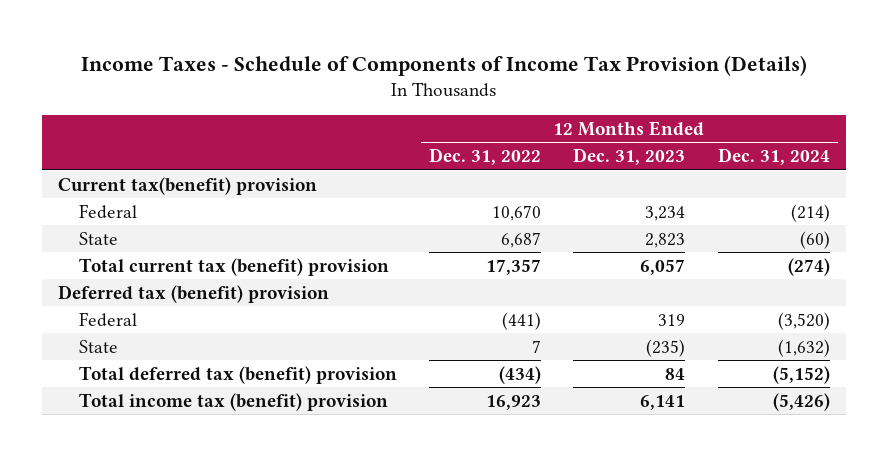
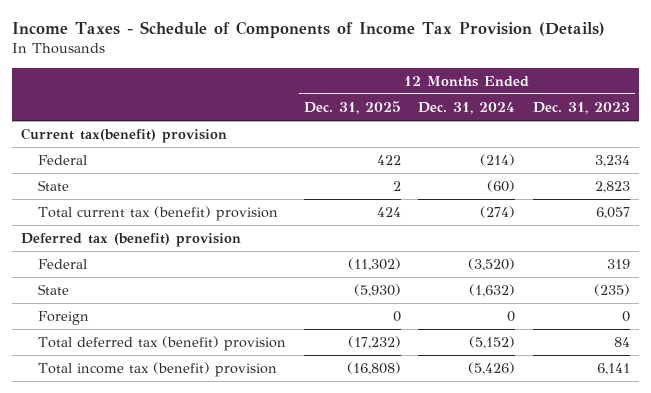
- | 12 Months Ended Dec. 31, 2022 | 12 Months Ended Dec. 31, 2023 | 12 Months Ended Dec. 31, 2024
+ | 12 Months Ended Dec. 31, 2025 | 12 Months Ended Dec. 31, 2024 | 12 Months Ended Dec. 31, 2023
+ Foreign | 0 | 0 | 0

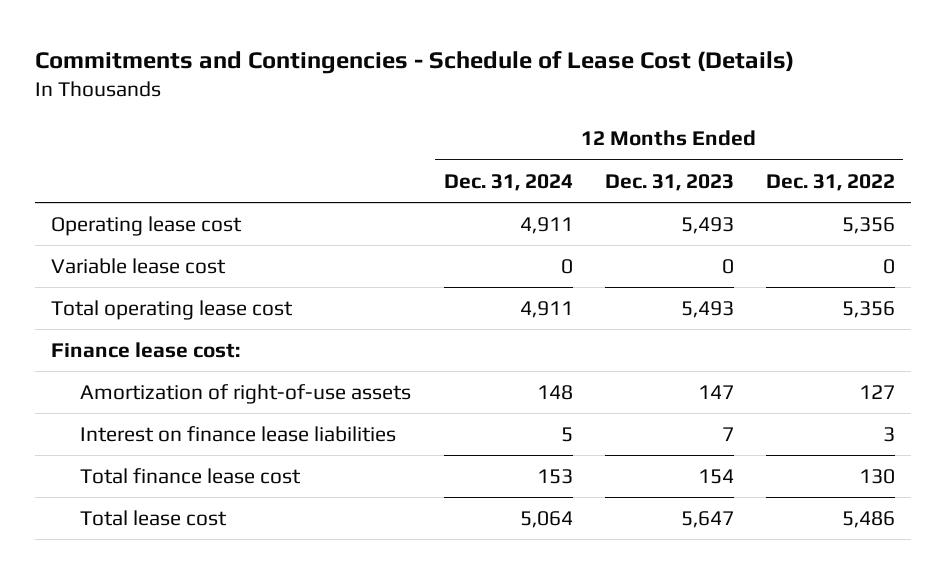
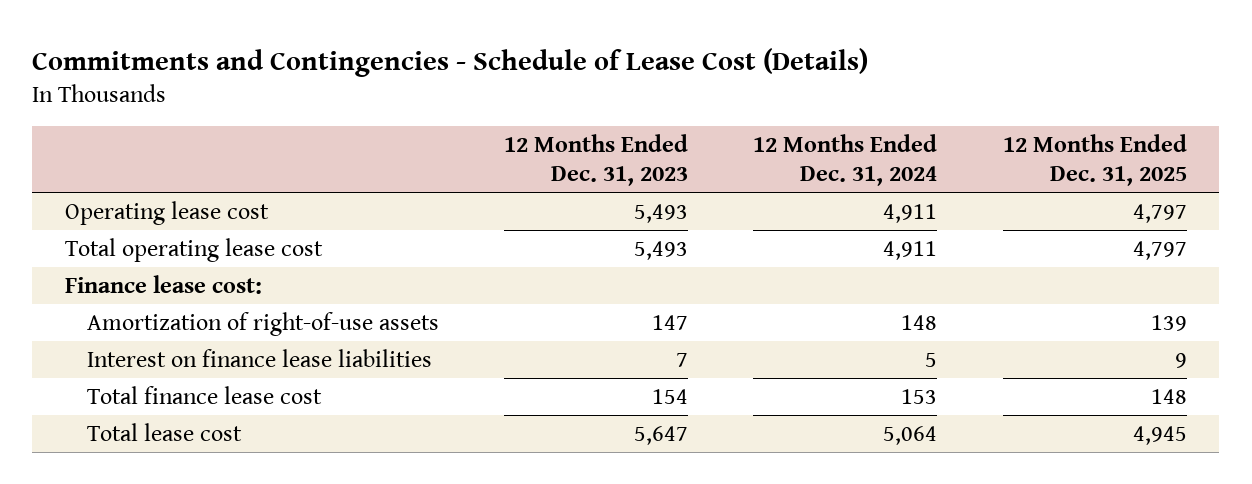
- | 12 Months Ended Dec. 31, 2024 | 12 Months Ended Dec. 31, 2023 | 12 Months Ended Dec. 31, 2022
+ | 12 Months Ended Dec. 31, 2023 | 12 Months Ended Dec. 31, 2024 | 12 Months Ended Dec. 31, 2025
- Variable lease cost | 0 | 0 | 0

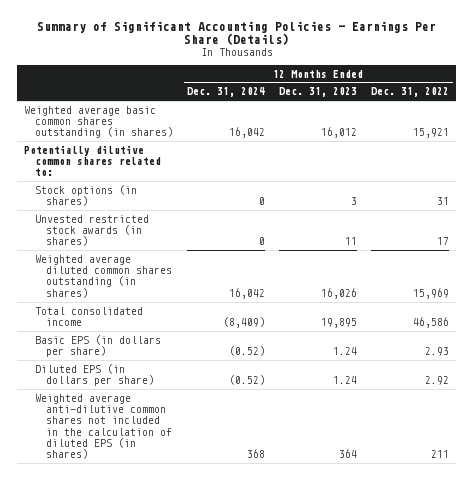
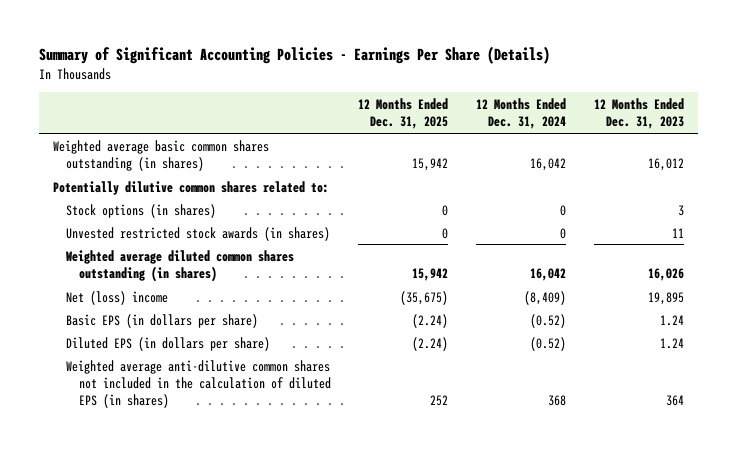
- | 12 Months Ended Dec. 31, 2024 | 12 Months Ended Dec. 31, 2023 | 12 Months Ended Dec. 31, 2022
+ | 12 Months Ended Dec. 31, 2025 | 12 Months Ended Dec. 31, 2024 | 12 Months Ended Dec. 31, 2023
- Total consolidated income | (8,409) | 19,895 | 46,586
+ Net (loss) income | (35,675) | (8,409) | 19,895

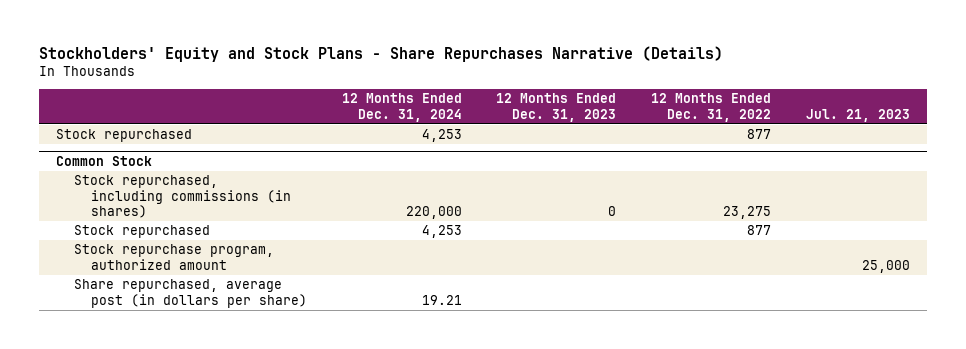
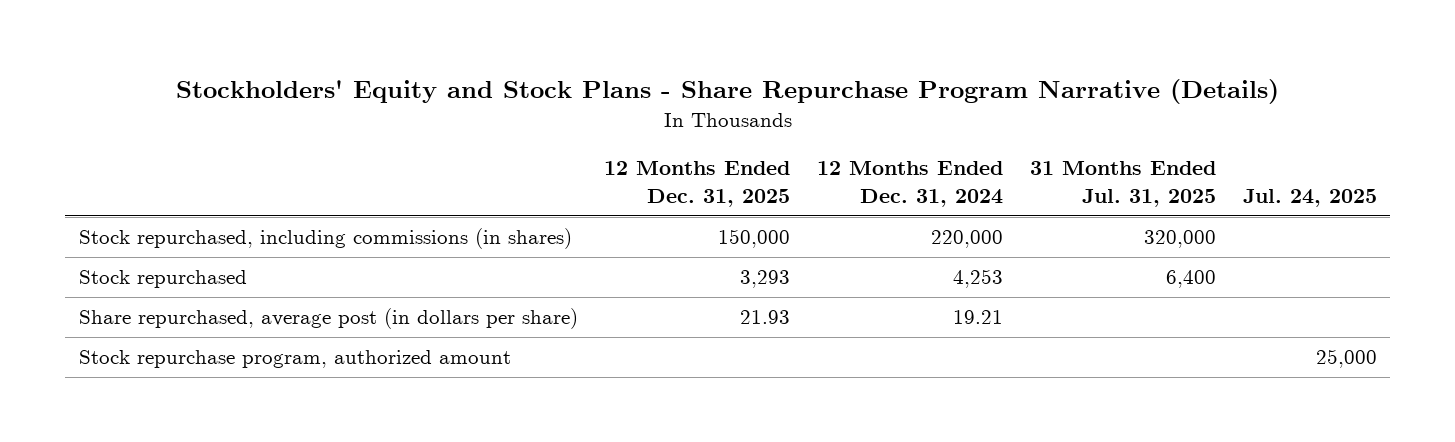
- Stockholders' Equity and Stock Plans - Share Repurchases Narrative (Details)
+ Stockholders' Equity and Stock Plans - Share Repurchase Program Narrative (Details)
- | 12 Months Ended Dec. 31, 2024 | 12 Months Ended Dec. 31, 2023 | 12 Months Ended Dec. 31, 2022 | Jul. 21, 2023
+ | 12 Months Ended Dec. 31, 2025 | 12 Months Ended Dec. 31, 2024 | 31 Months Ended Jul. 31, 2025 | Jul. 24, 2025
- Stock repurchased | 4,253 | | 877 |
- Common Stock
- Stock repurchase program, authorized amount | | | | 25,000
+ Stock repurchase program, authorized amount | | | | 25,000

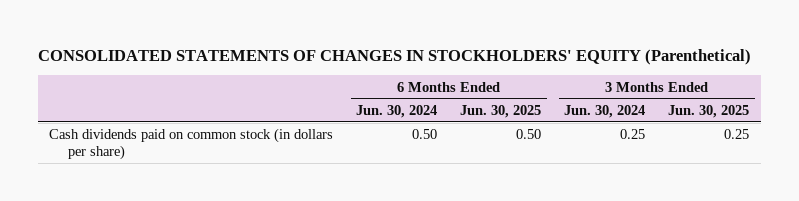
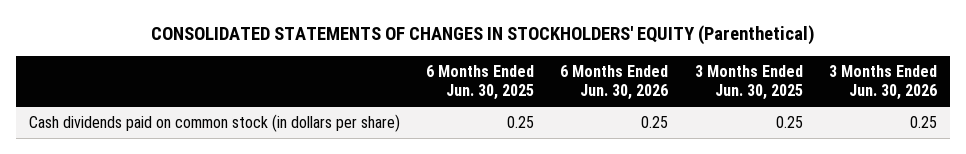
- | 6 Months Ended Jun. 30, 2024 | 6 Months Ended Jun. 30, 2025 | 3 Months Ended Jun. 30, 2024 | 3 Months Ended Jun. 30, 2025
+ | 6 Months Ended Jun. 30, 2025 | 6 Months Ended Jun. 30, 2026 | 3 Months Ended Jun. 30, 2025 | 3 Months Ended Jun. 30, 2026
- Cash dividends paid on common stock (in dollars per share) | 0.50 | 0.50 | 0.25 | 0.25
+ Cash dividends paid on common stock (in dollars per share) | 0.25 | 0.25 | 0.25 | 0.25

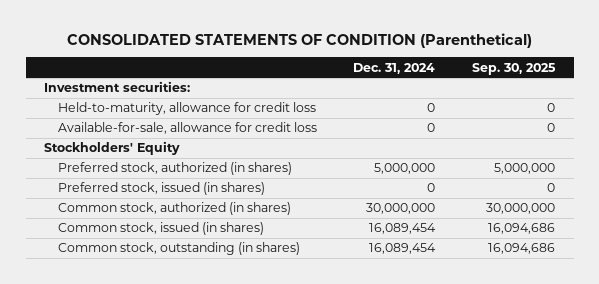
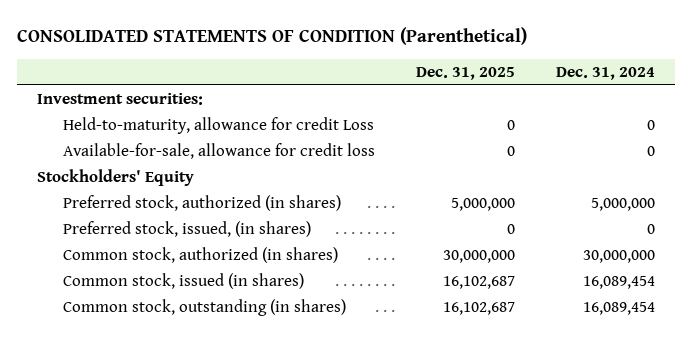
- | Dec. 31, 2024 | Sep. 30, 2025
+ | Dec. 31, 2025 | Dec. 31, 2024
- Held-to-maturity, allowance for credit loss | 0 | 0
+ Held-to-maturity, allowance for credit Loss | 0 | 0
- Preferred stock, issued (in shares) | 0 | 0
+ Preferred stock, issued, (in shares) | 0 | 0

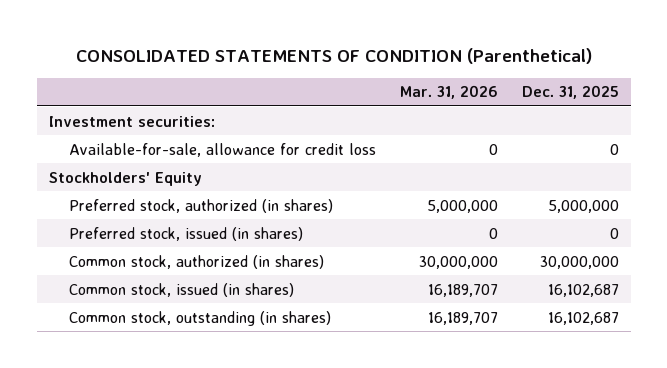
- | Dec. 31, 2025 | Dec. 31, 2024
+ | Mar. 31, 2026 | Dec. 31, 2025
- Held-to-maturity, allowance for credit Loss | 0 | 0
- Preferred stock, issued, (in shares) | 0 | 0
+ Preferred stock, issued (in shares) | 0 | 0

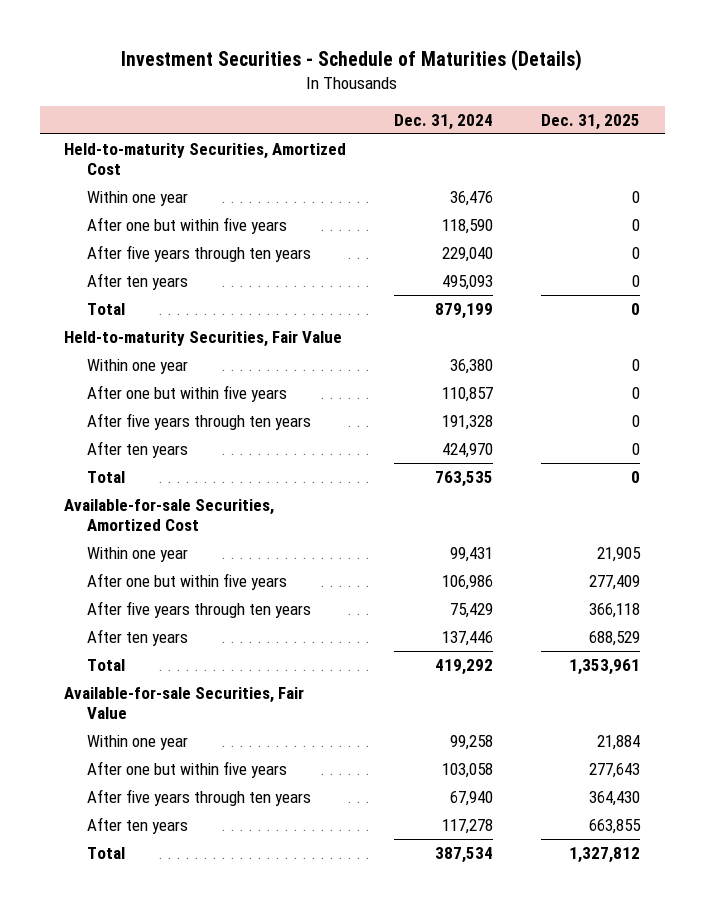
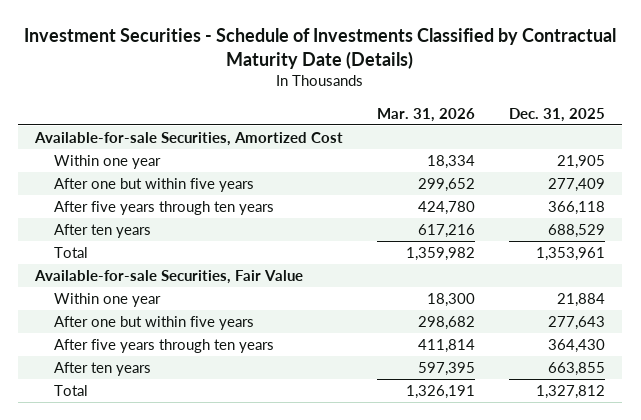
- Investment Securities - Schedule of Maturities (Details)
+ Investment Securities - Schedule of Investments Classified by Contractual Maturity Date (Details)
- | Dec. 31, 2024 | Dec. 31, 2025
+ | Mar. 31, 2026 | Dec. 31, 2025
- Held-to-maturity Securities, Amortized Cost
- Within one year | 36,476 | 0
- After one but within five years | 118,590 | 0
- After five years through ten years | 229,040 | 0
- After ten years | 495,093 | 0
- Total | 879,199 | 0
- Held-to-maturity Securities, Fair Value
- Within one year | 36,380 | 0
- After one but within five years | 110,857 | 0
- After five years through ten years | 191,328 | 0
- After ten years | 424,970 | 0
- Total | 763,535 | 0

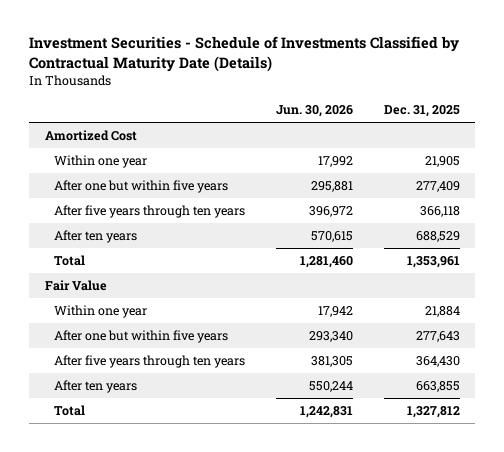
- | Mar. 31, 2026 | Dec. 31, 2025
+ | Jun. 30, 2026 | Dec. 31, 2025
- Available-for-sale Securities, Amortized Cost
+ Amortized Cost
- Available-for-sale Securities, Fair Value
+ Fair Value

